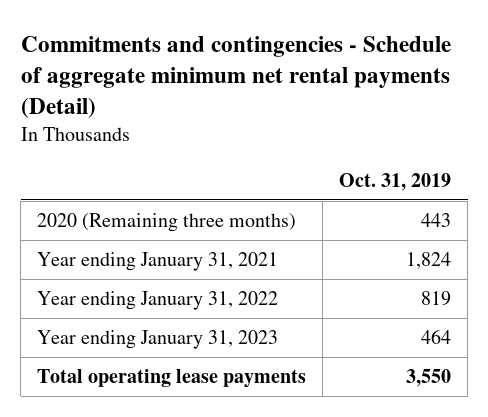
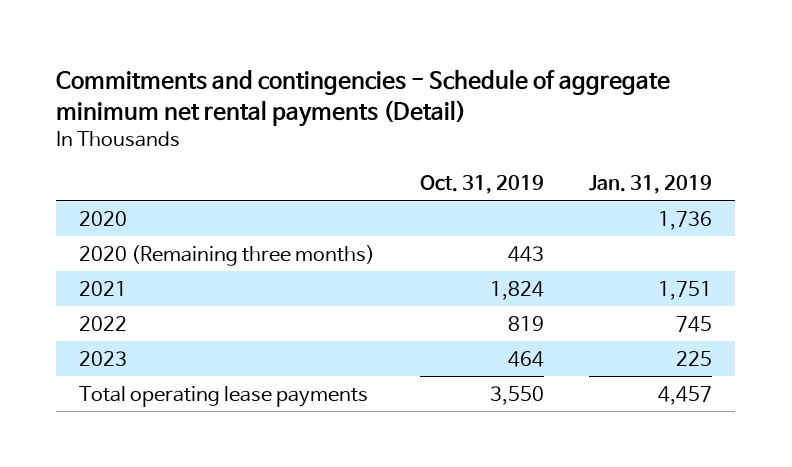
- | Oct. 31, 2019
+ | Oct. 31, 2019 | Jan. 31, 2019
+ 2020 | | 1,736
- Year ending January 31, 2021 | 1,824
- Year ending January 31, 2022 | 819
- Year ending January 31, 2023 | 464
+ 2021 | 1,824 | 1,751
+ 2022 | 819 | 745
+ 2023 | 464 | 225

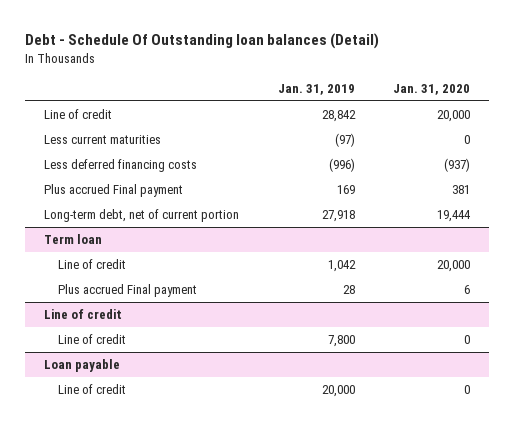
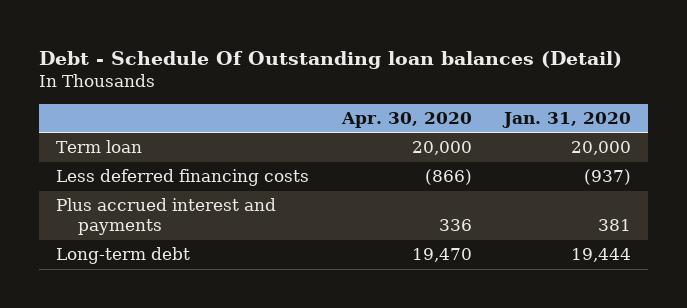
- | Jan. 31, 2019 | Jan. 31, 2020
+ | Apr. 30, 2020 | Jan. 31, 2020
- Line of credit | 28,842 | 20,000
- Less current maturities | (97) | 0
+ Term loan | 20,000 | 20,000
- Plus accrued Final payment | 169 | 381
- Long-term debt, net of current portion | 27,918 | 19,444
- Term loan
- Line of credit | 1,042 | 20,000
- Plus accrued Final payment | 28 | 6
- Line of credit
- Line of credit | 7,800 | 0
- Loan payable
- Line of credit | 20,000 | 0
+ Plus accrued interest and payments | 336 | 381
+ Long-term debt | 19,470 | 19,444

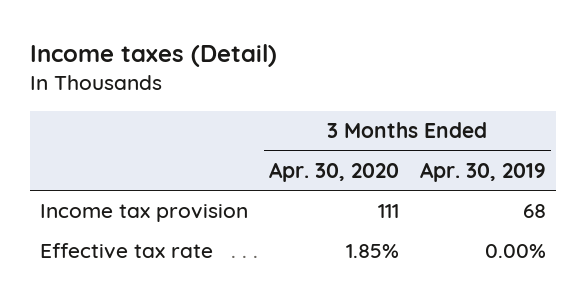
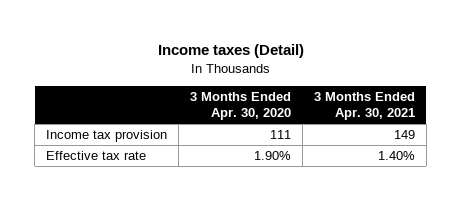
- | 3 Months Ended Apr. 30, 2020 | 3 Months Ended Apr. 30, 2019
+ | 3 Months Ended Apr. 30, 2020 | 3 Months Ended Apr. 30, 2021
- Effective tax rate | 1.85% | 0.00%
+ Effective tax rate | 1.90% | 1.40%

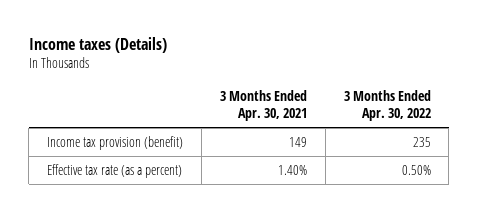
- Income taxes (Detail)
+ Income taxes (Details)
- | 3 Months Ended Apr. 30, 2020 | 3 Months Ended Apr. 30, 2021
+ | 3 Months Ended Apr. 30, 2021 | 3 Months Ended Apr. 30, 2022
- Income tax provision | 111 | 149
- Effective tax rate | 1.90% | 1.40%
+ Income tax provision (benefit) | 149 | 235
+ Effective tax rate (as a percent) | 1.40% | 0.50%

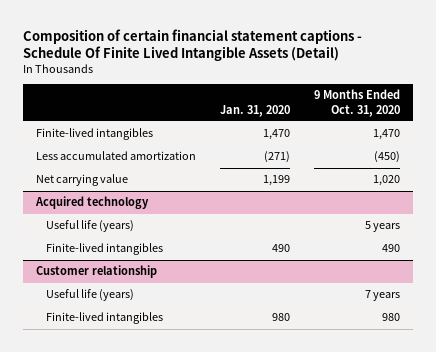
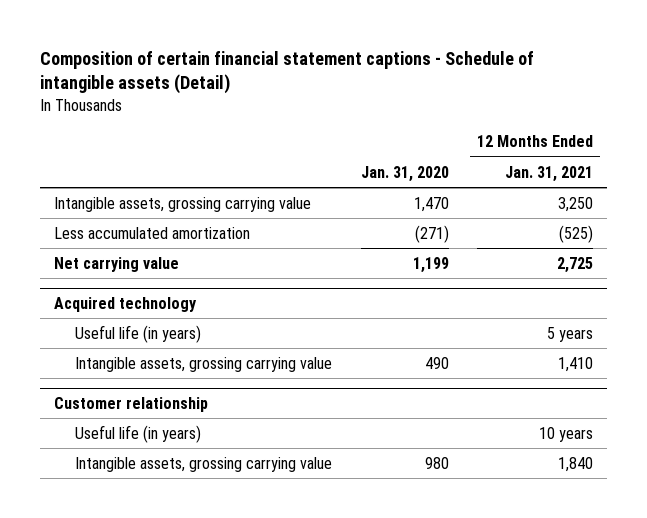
- Composition of certain financial statement captions - Schedule Of Finite Lived Intangible Assets (Detail)
+ Composition of certain financial statement captions - Schedule of intangible assets (Detail)
- | Jan. 31, 2020 | 9 Months Ended Oct. 31, 2020
+ | Jan. 31, 2020 | 12 Months Ended Jan. 31, 2021
- Finite-lived intangibles | 1,470 | 1,470
+ Intangible assets, grossing carrying value | 1,470 | 3,250
@ Acquired technology
- Useful life (years) | | 5 years
- Finite-lived intangibles | 490 | 490
+ Useful life (in years) | | 5 years
+ Intangible assets, grossing carrying value | 490 | 1,410
@ Customer relationship
- Useful life (years) | | 7 years
- Finite-lived intangibles | 980 | 980
+ Useful life (in years) | | 10 years
+ Intangible assets, grossing carrying value | 980 | 1,840

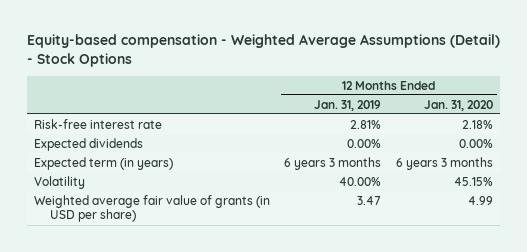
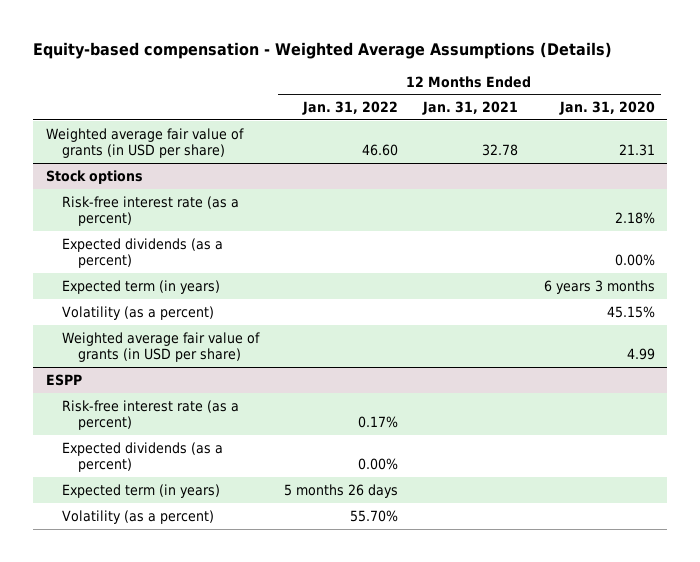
- Equity-based compensation - Weighted Average Assumptions (Detail) - Stock Options
+ Equity-based compensation - Weighted Average Assumptions (Details)
- | 12 Months Ended Jan. 31, 2019 | 12 Months Ended Jan. 31, 2020
+ | 12 Months Ended Jan. 31, 2022 | 12 Months Ended Jan. 31, 2021 | 12 Months Ended Jan. 31, 2020
- Risk-free interest rate | 2.81% | 2.18%
- Expected dividends | 0.00% | 0.00%
+ Weighted average fair value of grants (in USD per share) | 46.60 | 32.78 | 21.31
+ Stock options
+ Risk-free interest rate (as a percent) | | | 2.18%
+ Expected dividends (as a percent) | | | 0.00%
- Volatility | 40.00% | 45.15%
+ Volatility (as a percent) | | | 45.15%
+ ESPP
+ Risk-free interest rate (as a percent) | 0.17% | |
+ Expected dividends (as a percent) | 0.00% | |
+ Expected term (in years) | 5 months 26 days | |
+ Volatility (as a percent) | 55.70% | |

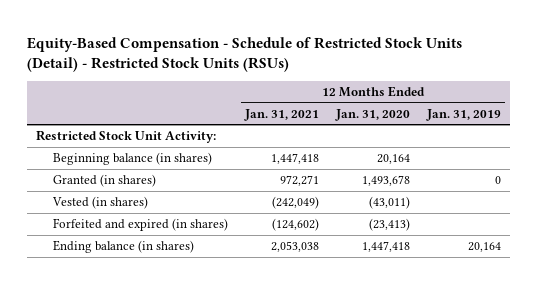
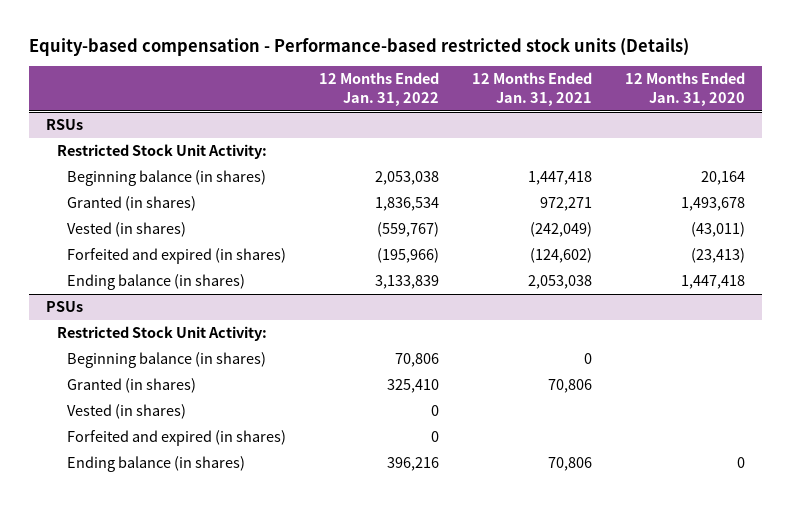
- Equity-Based Compensation - Schedule of Restricted Stock Units (Detail) - Restricted Stock Units (RSUs)
+ Equity-based compensation - Performance-based restricted stock units (Details)
- | 12 Months Ended Jan. 31, 2021 | 12 Months Ended Jan. 31, 2020 | 12 Months Ended Jan. 31, 2019
+ | 12 Months Ended Jan. 31, 2022 | 12 Months Ended Jan. 31, 2021 | 12 Months Ended Jan. 31, 2020
+ RSUs
+ PSUs
+ Restricted Stock Unit Activity:
+ Beginning balance (in shares) | 70,806 | 0 |
+ Granted (in shares) | 325,410 | 70,806 |
+ Vested (in shares) | 0 | |
+ Forfeited and expired (in shares) | 0 | |
+ Ending balance (in shares) | 396,216 | 70,806 | 0

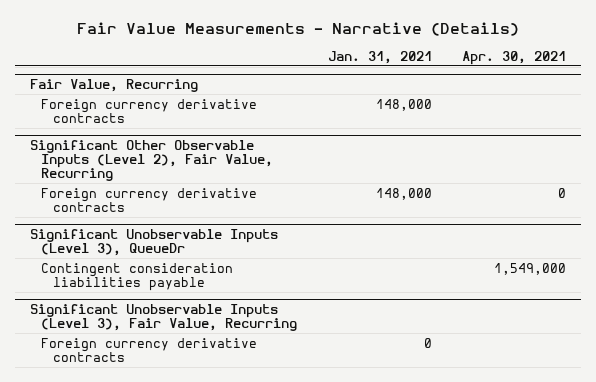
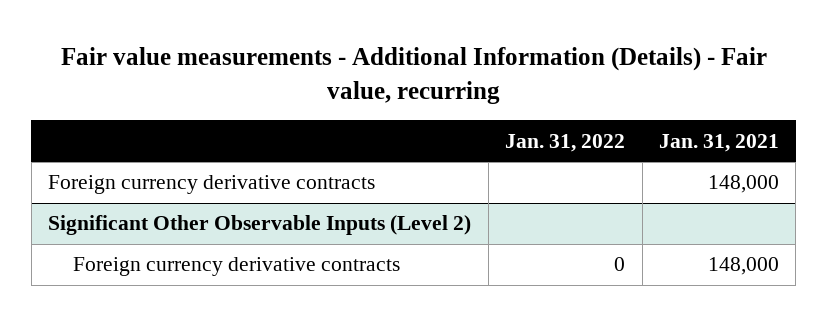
- Fair Value Measurements - Narrative (Details)
+ Fair value measurements - Additional Information (Details) - Fair value, recurring
- | Jan. 31, 2021 | Apr. 30, 2021
+ | Jan. 31, 2022 | Jan. 31, 2021
- Fair Value, Recurring
- Significant Other Observable Inputs (Level 2), Fair Value, Recurring
+ Significant Other Observable Inputs (Level 2)
- Significant Unobservable Inputs (Level 3), QueueDr
- Contingent consideration liabilities payable | | 1,549,000
- Significant Unobservable Inputs (Level 3), Fair Value, Recurring
- Foreign currency derivative contracts | 0 |

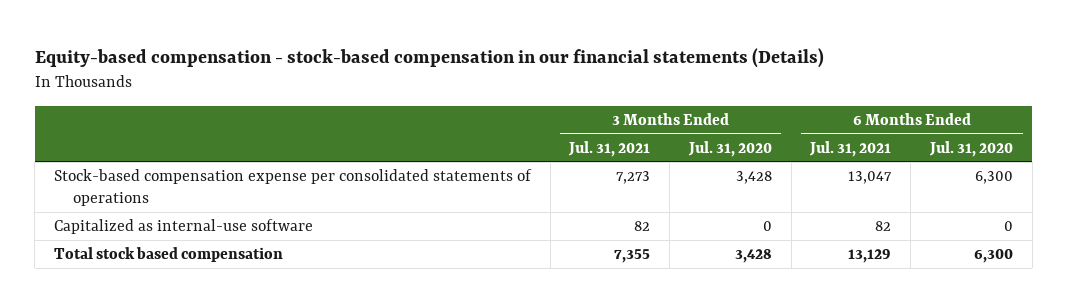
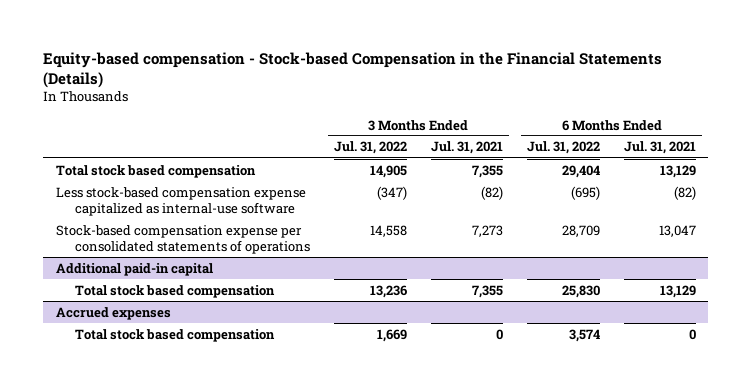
- Equity-based compensation - stock-based compensation in our financial statements (Details)
+ Equity-based compensation - Stock-based Compensation in the Financial Statements (Details)
- | 3 Months Ended Jul. 31, 2021 | 3 Months Ended Jul. 31, 2020 | 6 Months Ended Jul. 31, 2021 | 6 Months Ended Jul. 31, 2020
+ | 3 Months Ended Jul. 31, 2022 | 3 Months Ended Jul. 31, 2021 | 6 Months Ended Jul. 31, 2022 | 6 Months Ended Jul. 31, 2021
+ Total stock based compensation | 14,905 | 7,355 | 29,404 | 13,129
+ Less stock-based compensation expense capitalized as internal-use software | (347) | (82) | (695) | (82)
- Capitalized as internal-use software | 82 | 0 | 82 | 0
+ Additional paid-in capital
+ Accrued expenses
+ Total stock based compensation | 1,669 | 0 | 3,574 | 0

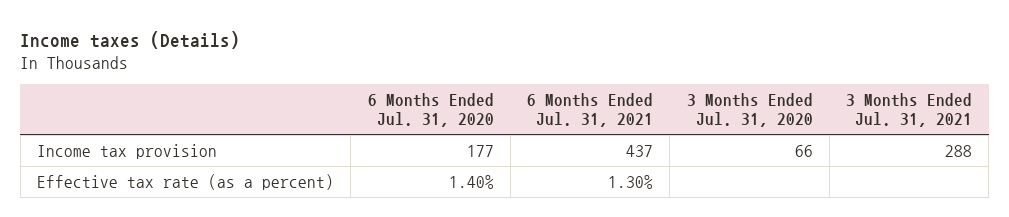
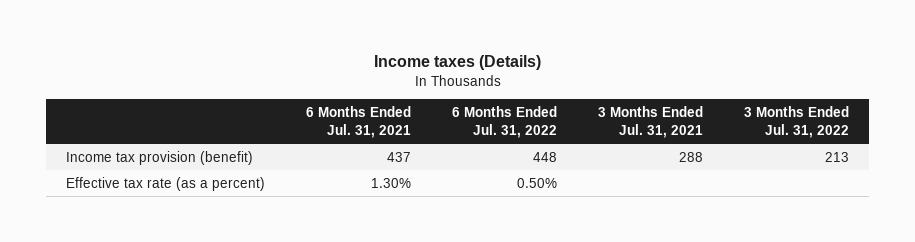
- | 6 Months Ended Jul. 31, 2020 | 6 Months Ended Jul. 31, 2021 | 3 Months Ended Jul. 31, 2020 | 3 Months Ended Jul. 31, 2021
+ | 6 Months Ended Jul. 31, 2021 | 6 Months Ended Jul. 31, 2022 | 3 Months Ended Jul. 31, 2021 | 3 Months Ended Jul. 31, 2022
- Income tax provision | 177 | 437 | 66 | 288
+ Income tax provision (benefit) | 437 | 448 | 288 | 213

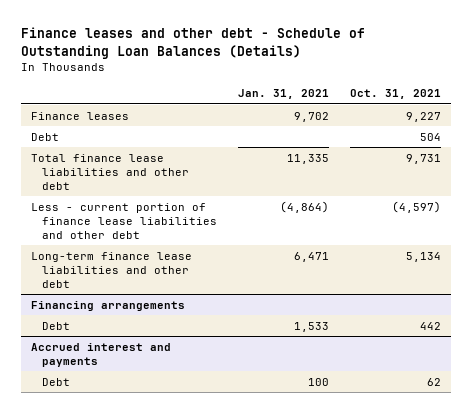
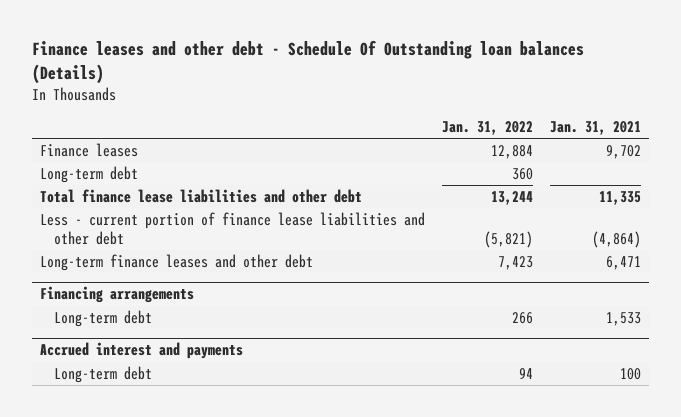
- Finance leases and other debt - Schedule of Outstanding Loan Balances (Details)
+ Finance leases and other debt - Schedule Of Outstanding loan balances (Details)
- | Jan. 31, 2021 | Oct. 31, 2021
+ | Jan. 31, 2022 | Jan. 31, 2021
- Debt | | 504
+ Long-term debt | 360 |
- Long-term finance lease liabilities and other debt | 6,471 | 5,134
+ Long-term finance leases and other debt | 7,423 | 6,471
@ Financing arrangements
- Debt | 1,533 | 442
+ Long-term debt | 266 | 1,533
@ Accrued interest and payments
- Debt | 100 | 62
+ Long-term debt | 94 | 100

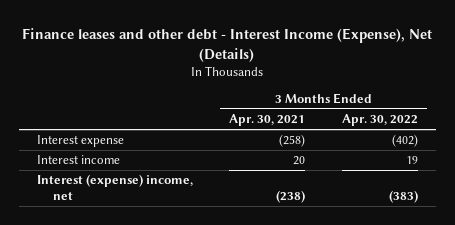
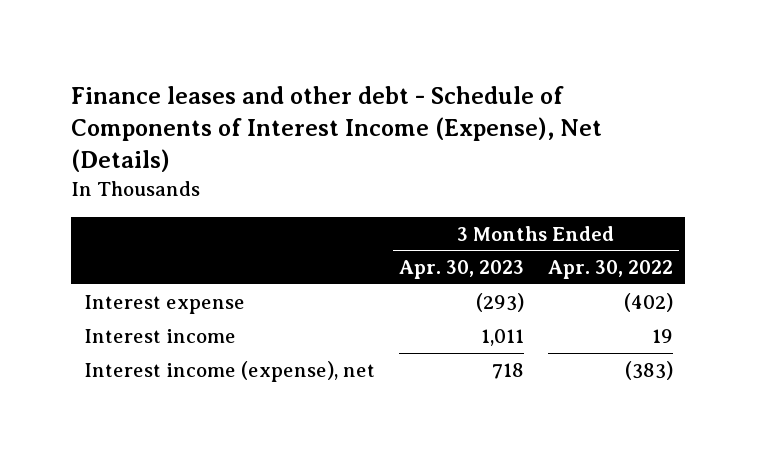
- Finance leases and other debt - Interest Income (Expense), Net (Details)
+ Finance leases and other debt - Schedule of Components of Interest Income (Expense), Net (Details)
- | 3 Months Ended Apr. 30, 2021 | 3 Months Ended Apr. 30, 2022
+ | 3 Months Ended Apr. 30, 2023 | 3 Months Ended Apr. 30, 2022
- Interest (expense) income, net | (238) | (383)
+ Interest income (expense), net | 718 | (383)

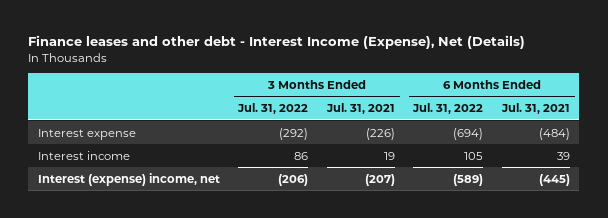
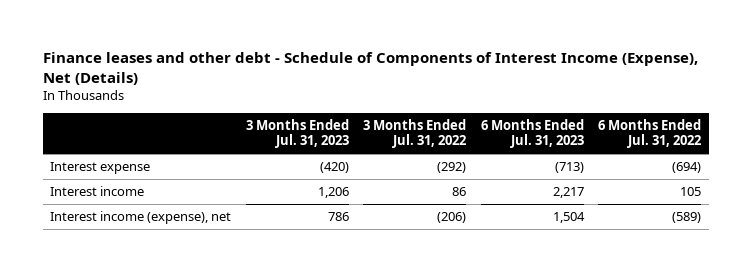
- Finance leases and other debt - Interest Income (Expense), Net (Details)
+ Finance leases and other debt - Schedule of Components of Interest Income (Expense), Net (Details)
- | 3 Months Ended Jul. 31, 2022 | 3 Months Ended Jul. 31, 2021 | 6 Months Ended Jul. 31, 2022 | 6 Months Ended Jul. 31, 2021
+ | 3 Months Ended Jul. 31, 2023 | 3 Months Ended Jul. 31, 2022 | 6 Months Ended Jul. 31, 2023 | 6 Months Ended Jul. 31, 2022
- Interest (expense) income, net | (206) | (207) | (589) | (445)
+ Interest income (expense), net | 786 | (206) | 1,504 | (589)

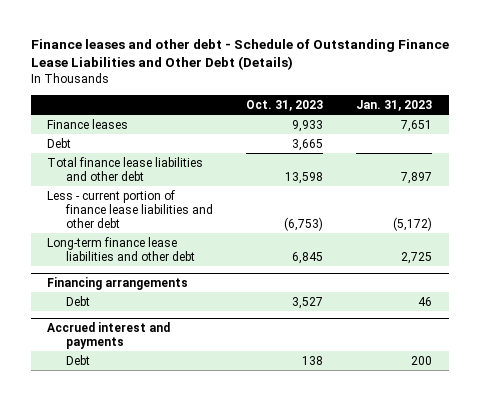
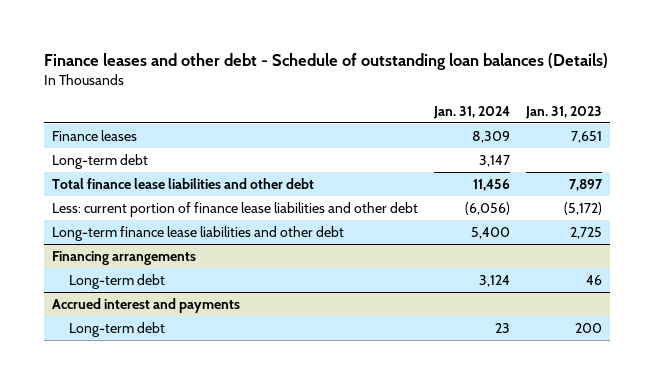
- Finance leases and other debt - Schedule of Outstanding Finance Lease Liabilities and Other Debt (Details)
+ Finance leases and other debt - Schedule of outstanding loan balances (Details)
- | Oct. 31, 2023 | Jan. 31, 2023
+ | Jan. 31, 2024 | Jan. 31, 2023
- Debt | 3,665 |
+ Long-term debt | 3,147 |
- Less - current portion of finance lease liabilities and other debt | (6,753) | (5,172)
+ Less: current portion of finance lease liabilities and other debt | (6,056) | (5,172)
@ Financing arrangements
- Debt | 3,527 | 46
+ Long-term debt | 3,124 | 46
@ Accrued interest and payments
- Debt | 138 | 200
+ Long-term debt | 23 | 200

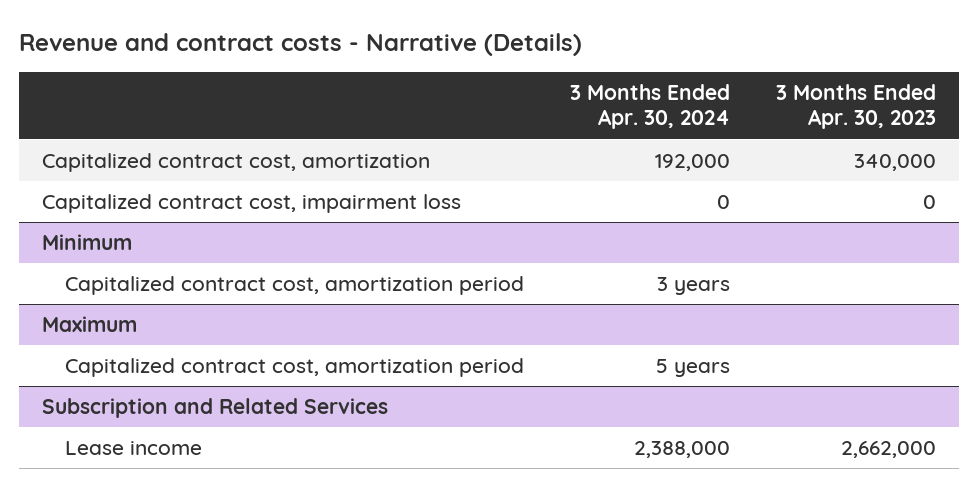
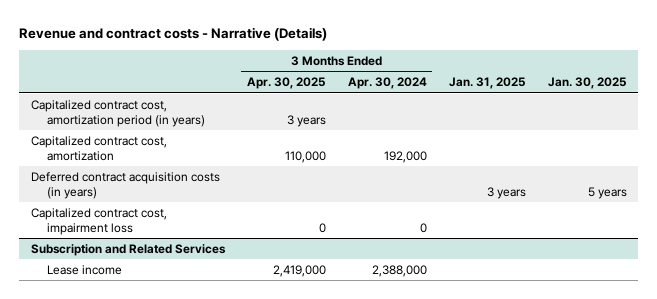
- | 3 Months Ended Apr. 30, 2024 | 3 Months Ended Apr. 30, 2023
+ | 3 Months Ended Apr. 30, 2025 | 3 Months Ended Apr. 30, 2024 | Jan. 31, 2025 | Jan. 30, 2025
+ Capitalized contract cost, amortization period (in years) | 3 years | | |
+ Deferred contract acquisition costs (in years) | | | 3 years | 5 years
- Minimum
- Capitalized contract cost, amortization period | 3 years |
- Maximum
- Capitalized contract cost, amortization period | 5 years |

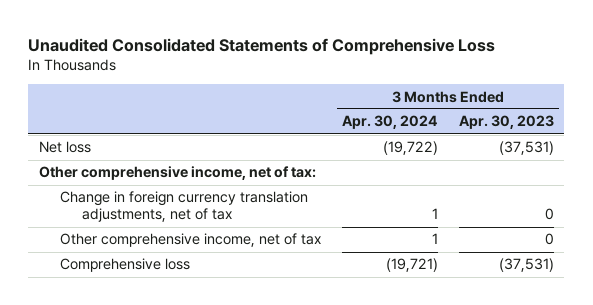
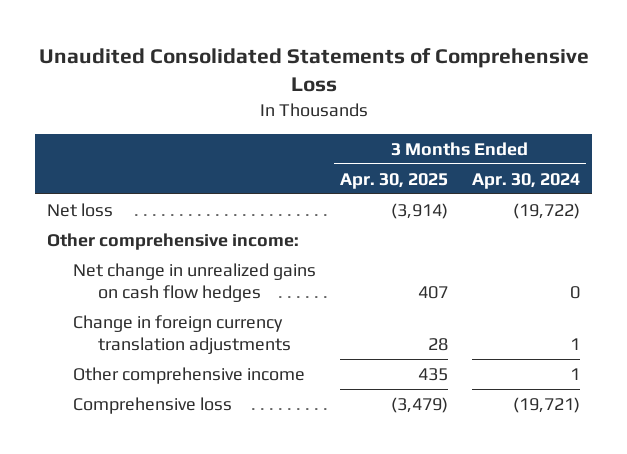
- | 3 Months Ended Apr. 30, 2024 | 3 Months Ended Apr. 30, 2023
+ | 3 Months Ended Apr. 30, 2025 | 3 Months Ended Apr. 30, 2024
- Other comprehensive income, net of tax:
- Change in foreign currency translation adjustments, net of tax | 1 | 0
- Other comprehensive income, net of tax | 1 | 0
+ Other comprehensive income:
+ Net change in unrealized gains on cash flow hedges | 407 | 0
+ Change in foreign currency translation adjustments | 28 | 1
+ Other comprehensive income | 435 | 1

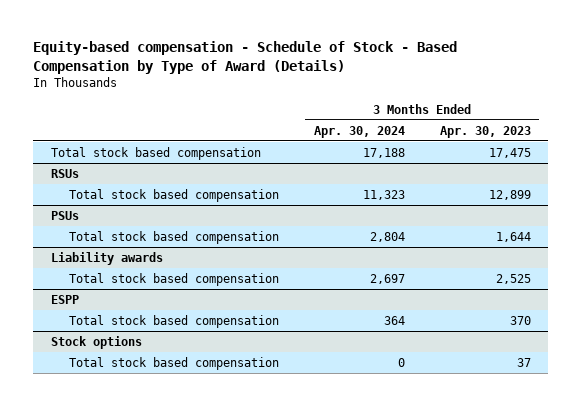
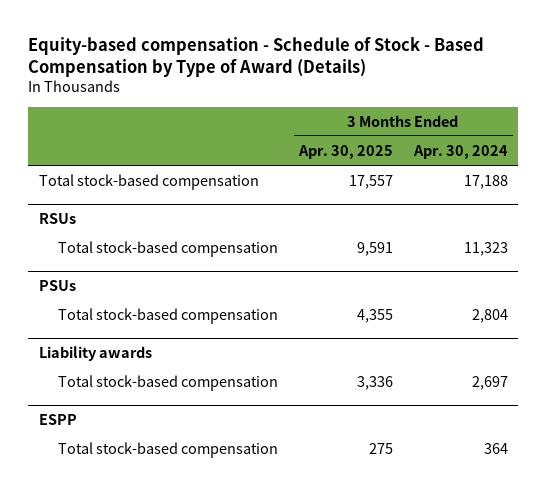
- | 3 Months Ended Apr. 30, 2024 | 3 Months Ended Apr. 30, 2023
+ | 3 Months Ended Apr. 30, 2025 | 3 Months Ended Apr. 30, 2024
- Total stock based compensation | 17,188 | 17,475
+ Total stock-based compensation | 17,557 | 17,188
@ RSUs
- Total stock based compensation | 11,323 | 12,899
+ Total stock-based compensation | 9,591 | 11,323
@ PSUs
- Total stock based compensation | 2,804 | 1,644
+ Total stock-based compensation | 4,355 | 2,804
@ Liability awards
- Total stock based compensation | 2,697 | 2,525
+ Total stock-based compensation | 3,336 | 2,697
@ ESPP
- Total stock based compensation | 364 | 370
- Stock options
- Total stock based compensation | 0 | 37
@ ESPP
+ Total stock-based compensation | 275 | 364

